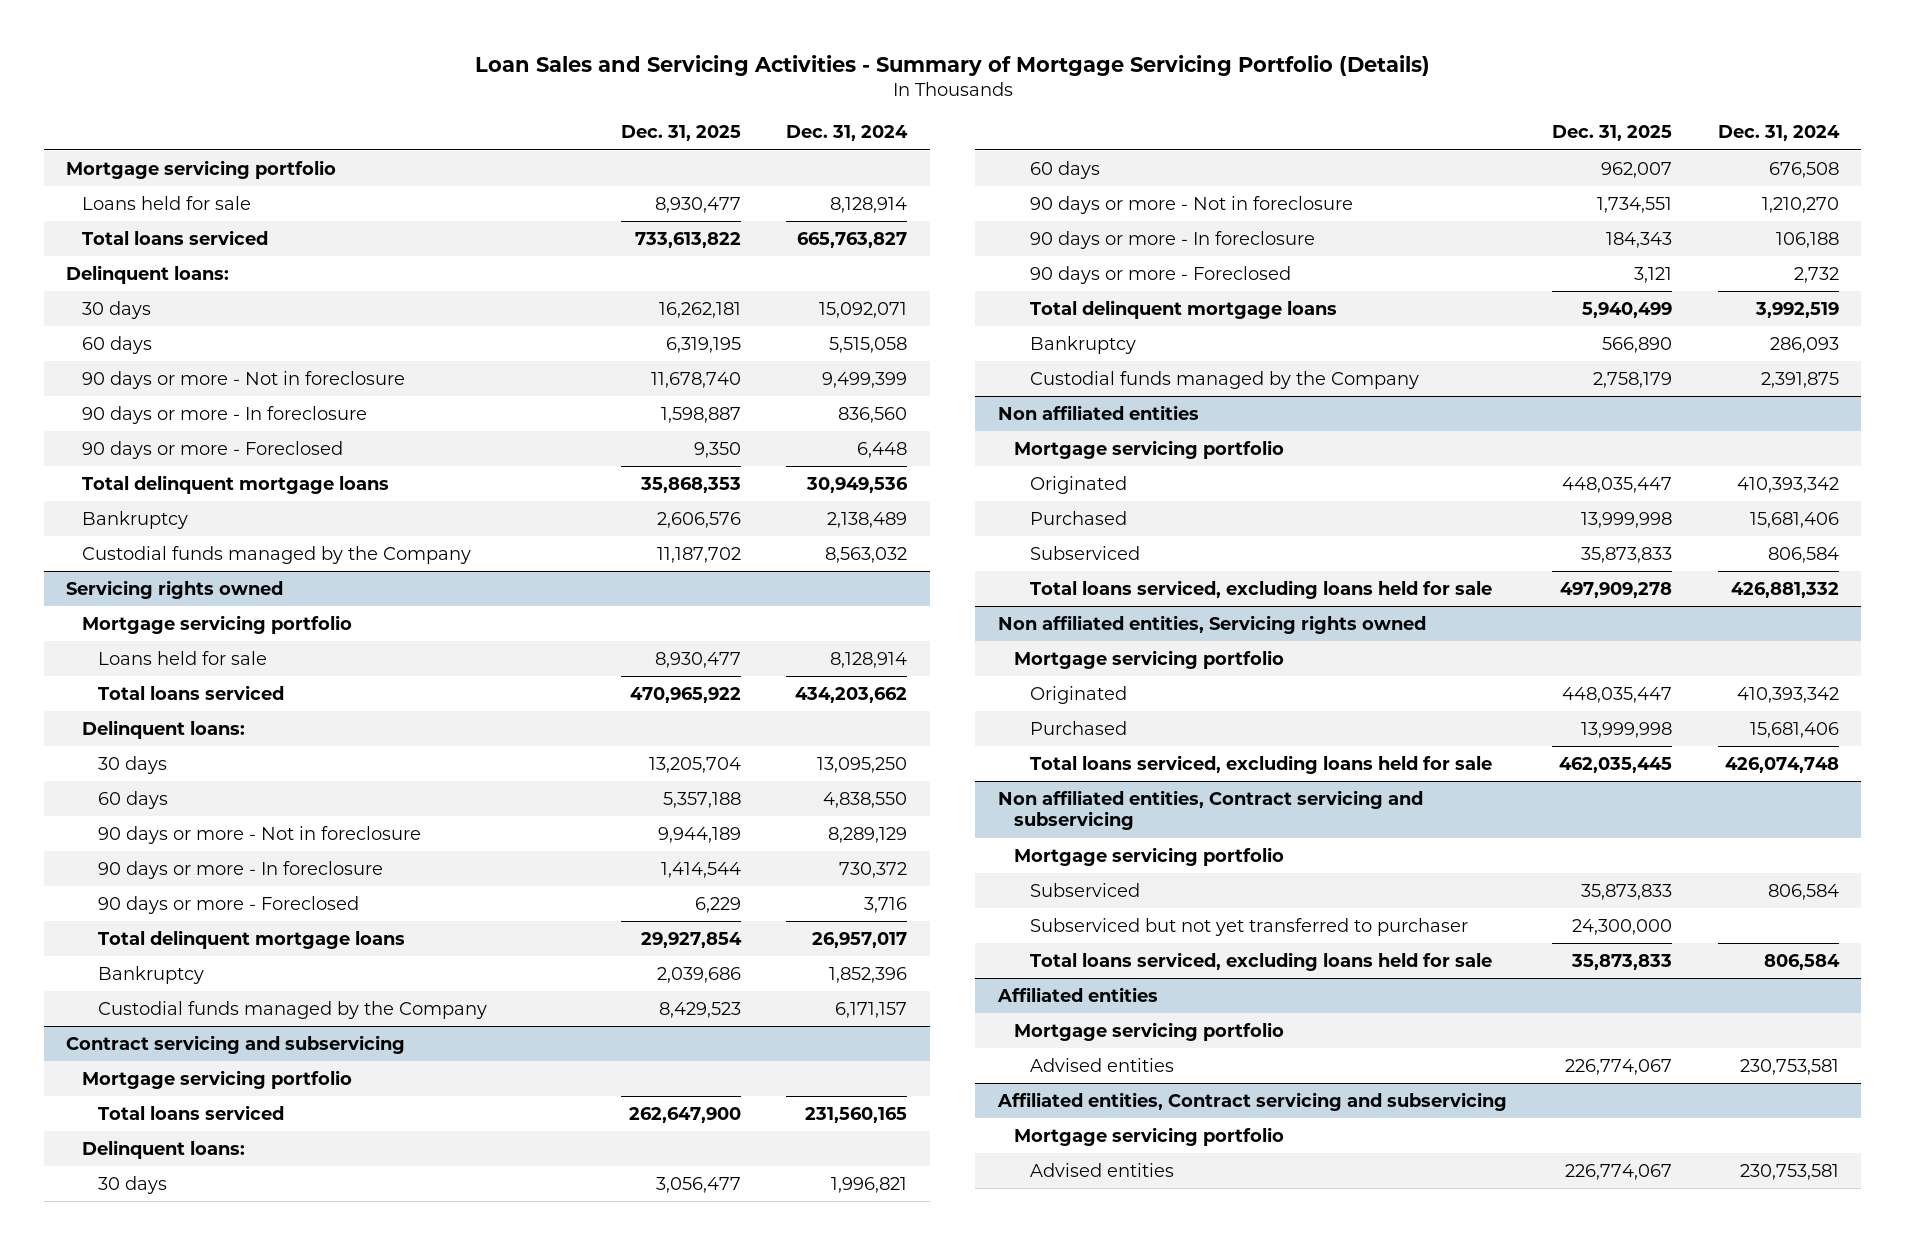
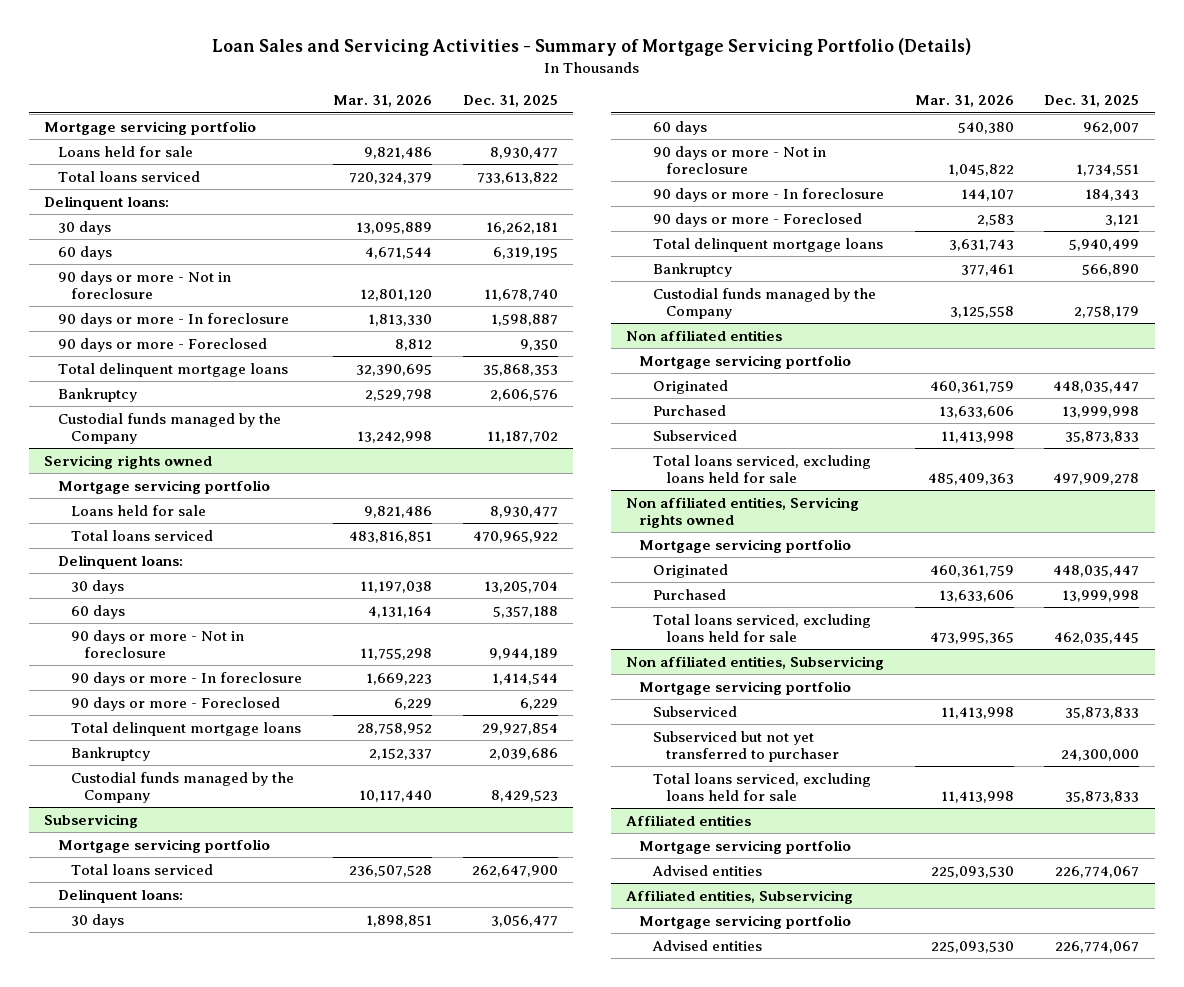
- | Dec. 31, 2025 | Dec. 31, 2024
+ | Mar. 31, 2026 | Dec. 31, 2025
- Contract servicing and subservicing
+ Subservicing
- Non affiliated entities, Contract servicing and subservicing
+ Non affiliated entities, Subservicing
- Affiliated entities, Contract servicing and subservicing
+ Affiliated entities, Subservicing

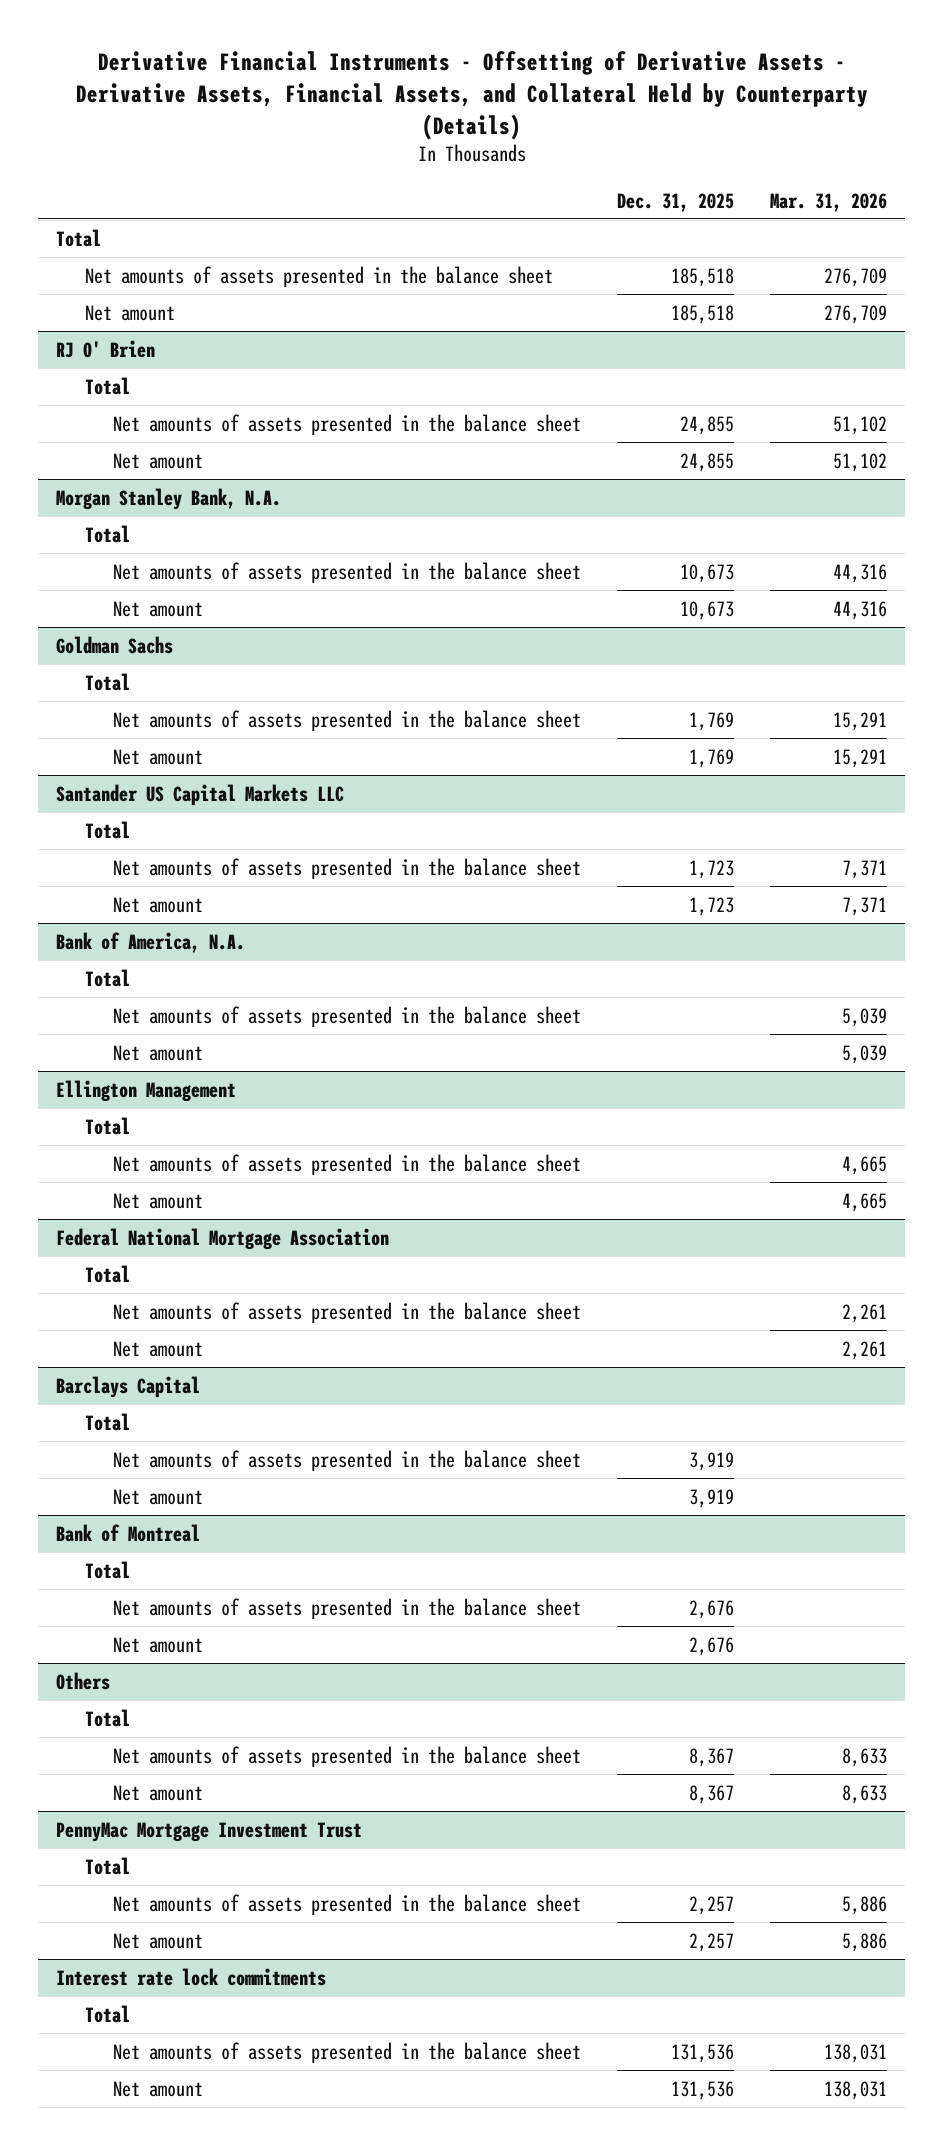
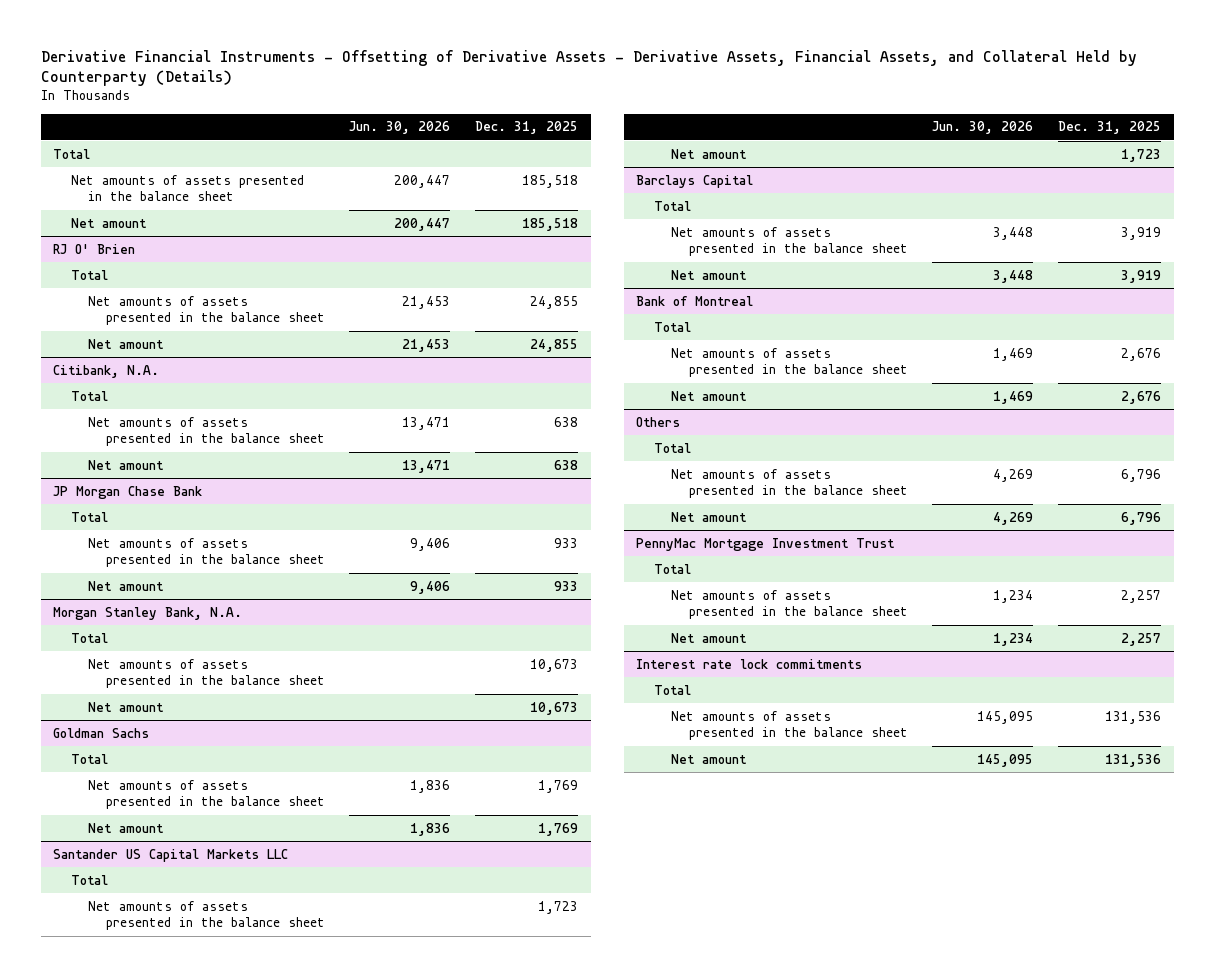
- | Dec. 31, 2025 | Mar. 31, 2026
+ | Jun. 30, 2026 | Dec. 31, 2025
+ Citibank, N.A.
+ Total
+ Net amounts of assets presented in the balance sheet | 13,471 | 638
+ Net amount | 13,471 | 638
+ JP Morgan Chase Bank
+ Total
+ Net amounts of assets presented in the balance sheet | 9,406 | 933
+ Net amount | 9,406 | 933
- Bank of America, N.A.
- Total
- Net amounts of assets presented in the balance sheet | | 5,039
- Net amount | | 5,039
- Ellington Management
- Total
- Net amounts of assets presented in the balance sheet | | 4,665
- Net amount | | 4,665
- Federal National Mortgage Association
- Total
- Net amounts of assets presented in the balance sheet | | 2,261
- Net amount | | 2,261
@ Others
- Net amounts of assets presented in the balance sheet | 8,367 | 8,633
- Net amount | 8,367 | 8,633
+ Net amounts of assets presented in the balance sheet | 4,269 | 6,796
+ Net amount | 4,269 | 6,796

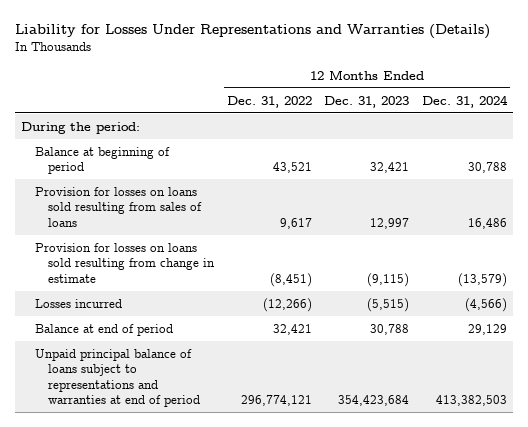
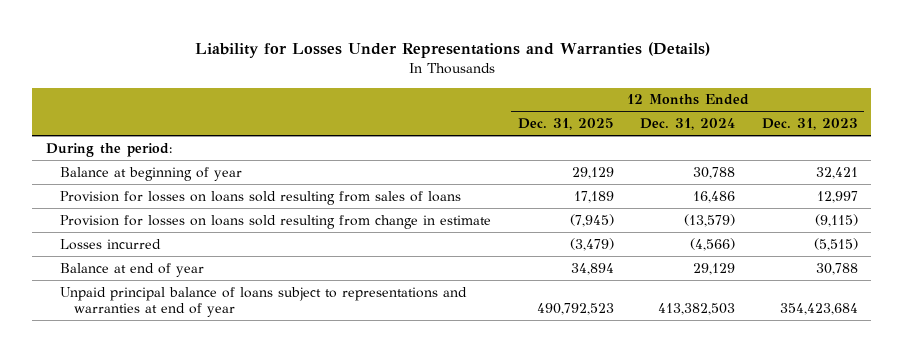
- | 12 Months Ended Dec. 31, 2022 | 12 Months Ended Dec. 31, 2023 | 12 Months Ended Dec. 31, 2024
+ | 12 Months Ended Dec. 31, 2025 | 12 Months Ended Dec. 31, 2024 | 12 Months Ended Dec. 31, 2023
- Balance at beginning of period | 43,521 | 32,421 | 30,788
+ Balance at beginning of year | 29,129 | 30,788 | 32,421
- Balance at end of period | 32,421 | 30,788 | 29,129
- Unpaid principal balance of loans subject to representations and warranties at end of period | 296,774,121 | 354,423,684 | 413,382,503
+ Balance at end of year | 34,894 | 29,129 | 30,788
+ Unpaid principal balance of loans subject to representations and warranties at end of year | 490,792,523 | 413,382,503 | 354,423,684

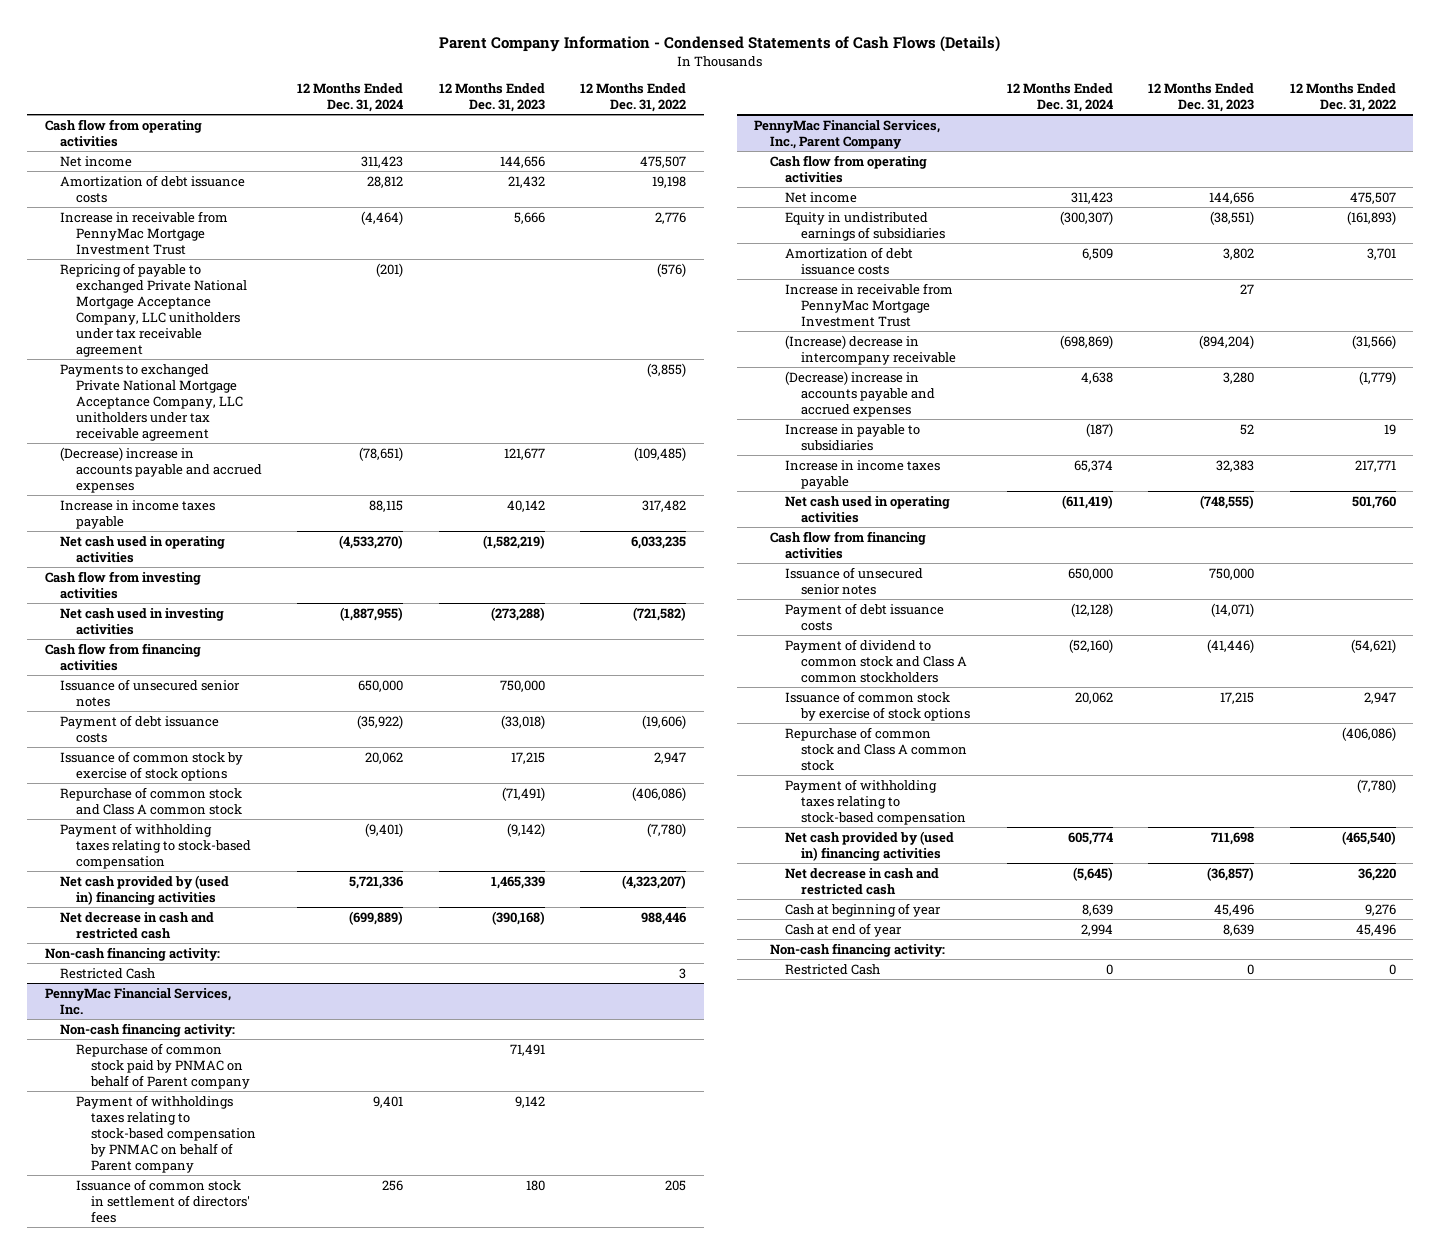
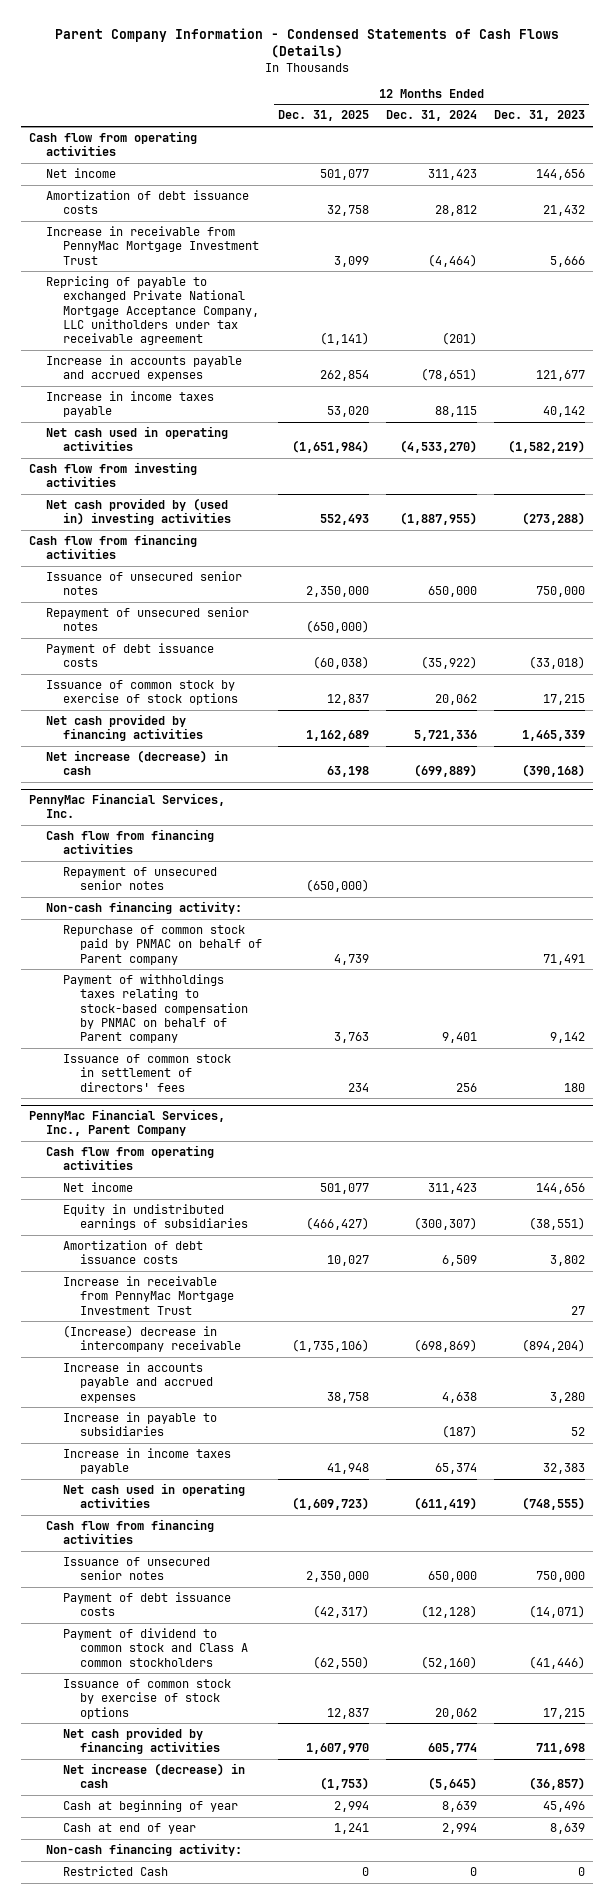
- | 12 Months Ended Dec. 31, 2024 | 12 Months Ended Dec. 31, 2023 | 12 Months Ended Dec. 31, 2022
+ | 12 Months Ended Dec. 31, 2025 | 12 Months Ended Dec. 31, 2024 | 12 Months Ended Dec. 31, 2023
- Payments to exchanged Private National Mortgage Acceptance Company, LLC unitholders under tax receivable agreement | | | (3,855)
- (Decrease) increase in accounts payable and accrued expenses | (78,651) | 121,677 | (109,485)
+ Increase in accounts payable and accrued expenses | 262,854 | (78,651) | 121,677
- Net cash used in investing activities | (1,887,955) | (273,288) | (721,582)
+ Net cash provided by (used in) investing activities | 552,493 | (1,887,955) | (273,288)
+ Repayment of unsecured senior notes | (650,000) | |
- Repurchase of common stock and Class A common stock | | (71,491) | (406,086)
- Payment of withholding taxes relating to stock-based compensation | (9,401) | (9,142) | (7,780)
- Net cash provided by (used in) financing activities | 5,721,336 | 1,465,339 | (4,323,207)
- Net decrease in cash and restricted cash | (699,889) | (390,168) | 988,446
- Non-cash financing activity:
- Restricted Cash | | | 3
+ Net cash provided by financing activities | 1,162,689 | 5,721,336 | 1,465,339
+ Net increase (decrease) in cash | 63,198 | (699,889) | (390,168)
@ PennyMac Financial Services, Inc.
+ Cash flow from financing activities
+ Repayment of unsecured senior notes | (650,000) | |
@ PennyMac Financial Services, Inc., Parent Company
- (Decrease) increase in accounts payable and accrued expenses | 4,638 | 3,280 | (1,779)
+ Increase in accounts payable and accrued expenses | 38,758 | 4,638 | 3,280
- Repurchase of common stock and Class A common stock | | | (406,086)
- Payment of withholding taxes relating to stock-based compensation | | | (7,780)
- Net cash provided by (used in) financing activities | 605,774 | 711,698 | (465,540)
- Net decrease in cash and restricted cash | (5,645) | (36,857) | 36,220
+ Net cash provided by financing activities | 1,607,970 | 605,774 | 711,698
+ Net increase (decrease) in cash | (1,753) | (5,645) | (36,857)

